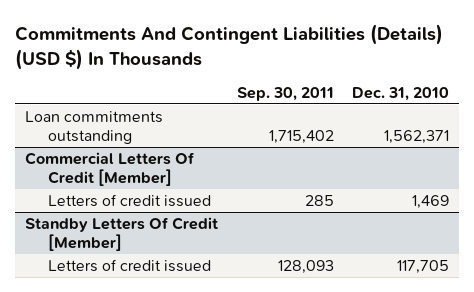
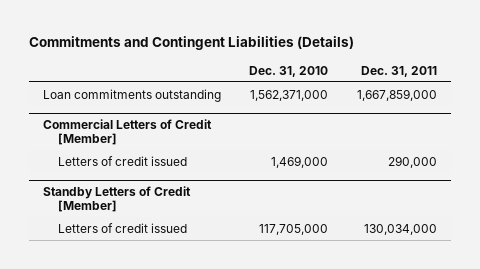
- Commitments And Contingent Liabilities (Details) (USD $) In Thousands
+ Commitments and Contingent Liabilities (Details)
- | Sep. 30, 2011 | Dec. 31, 2010
+ | Dec. 31, 2010 | Dec. 31, 2011
- Loan commitments outstanding | 1,715,402 | 1,562,371
- Commercial Letters Of Credit [Member]
- Letters of credit issued | 285 | 1,469
- Standby Letters Of Credit [Member]
- Letters of credit issued | 128,093 | 117,705
+ Loan commitments outstanding | 1,562,371,000 | 1,667,859,000
+ Commercial Letters of Credit [Member]
+ Letters of credit issued | 1,469,000 | 290,000
+ Standby Letters of Credit [Member]
+ Letters of credit issued | 117,705,000 | 130,034,000

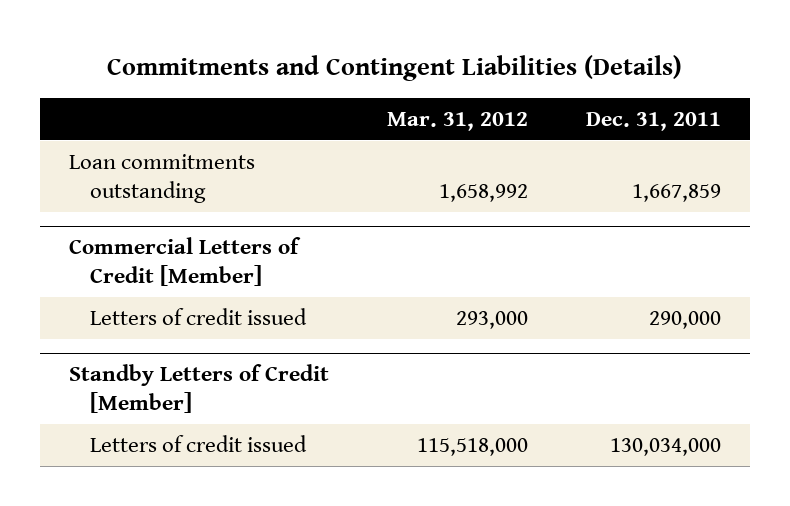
- | Dec. 31, 2010 | Dec. 31, 2011
+ | Mar. 31, 2012 | Dec. 31, 2011
- Loan commitments outstanding | 1,562,371,000 | 1,667,859,000
+ Loan commitments outstanding | 1,658,992 | 1,667,859

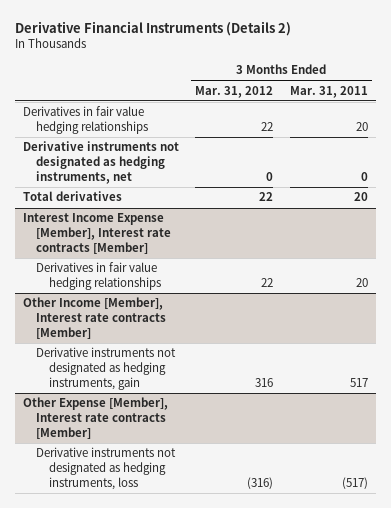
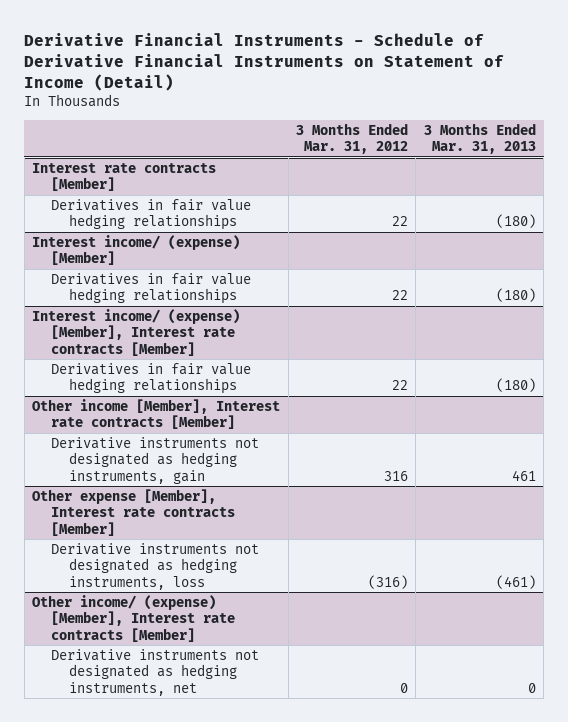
- Derivative Financial Instruments (Details 2)
+ Derivative Financial Instruments - Schedule of Derivative Financial Instruments on Statement of Income (Detail)
- | 3 Months Ended Mar. 31, 2012 | 3 Months Ended Mar. 31, 2011
+ | 3 Months Ended Mar. 31, 2012 | 3 Months Ended Mar. 31, 2013
+ Interest rate contracts [Member]
- Derivative instruments not designated as hedging instruments, net | 0 | 0
- Total derivatives | 22 | 20
- Interest Income Expense [Member], Interest rate contracts [Member]
+ Interest income/ (expense) [Member]
- Other Income [Member], Interest rate contracts [Member]
+ Interest income/ (expense) [Member], Interest rate contracts [Member]
+ Derivatives in fair value hedging relationships | 22 | (180)
+ Other income [Member], Interest rate contracts [Member]
- Other Expense [Member], Interest rate contracts [Member]
+ Other expense [Member], Interest rate contracts [Member]
+ Other income/ (expense) [Member], Interest rate contracts [Member]
+ Derivative instruments not designated as hedging instruments, net | 0 | 0

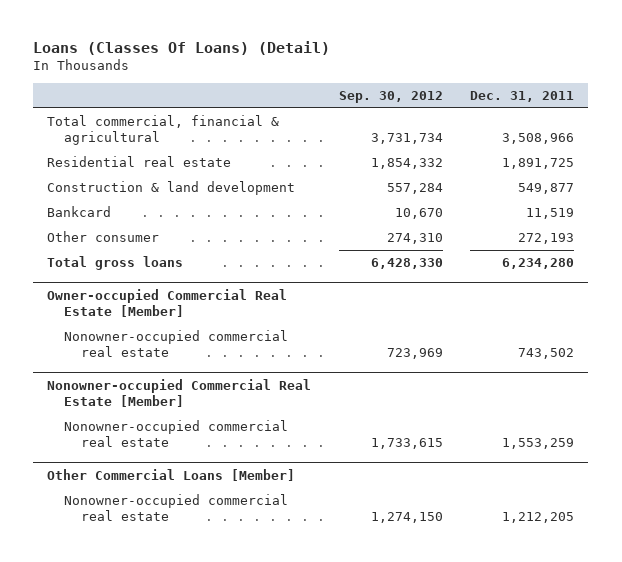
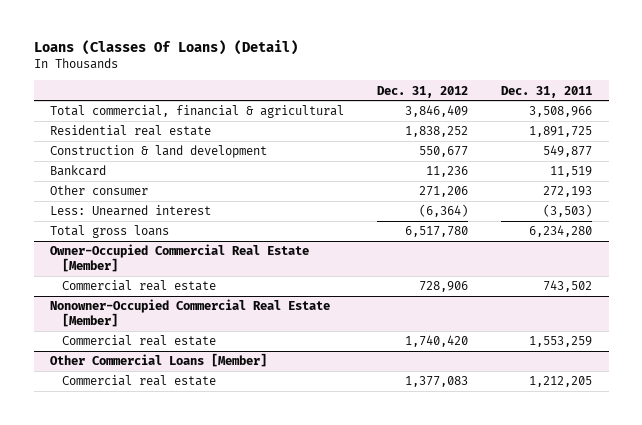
- | Sep. 30, 2012 | Dec. 31, 2011
+ | Dec. 31, 2012 | Dec. 31, 2011
+ Less: Unearned interest | (6,364) | (3,503)
- Owner-occupied Commercial Real Estate [Member]
- Nonowner-occupied commercial real estate | 723,969 | 743,502
- Nonowner-occupied Commercial Real Estate [Member]
- Nonowner-occupied commercial real estate | 1,733,615 | 1,553,259
+ Owner-Occupied Commercial Real Estate [Member]
+ Commercial real estate | 728,906 | 743,502
+ Nonowner-Occupied Commercial Real Estate [Member]
+ Commercial real estate | 1,740,420 | 1,553,259
@ Other Commercial Loans [Member]
- Nonowner-occupied commercial real estate | 1,274,150 | 1,212,205
+ Commercial real estate | 1,377,083 | 1,212,205

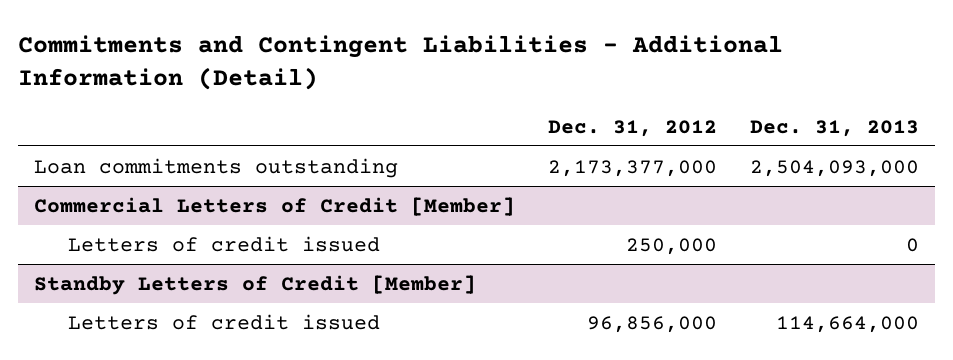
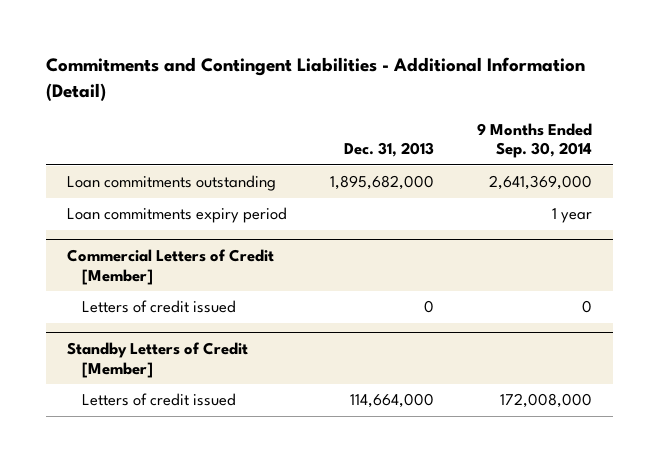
- | Dec. 31, 2012 | Dec. 31, 2013
+ | Dec. 31, 2013 | 9 Months Ended Sep. 30, 2014
- Loan commitments outstanding | 2,173,377,000 | 2,504,093,000
+ Loan commitments outstanding | 1,895,682,000 | 2,641,369,000
+ Loan commitments expiry period | | 1 year

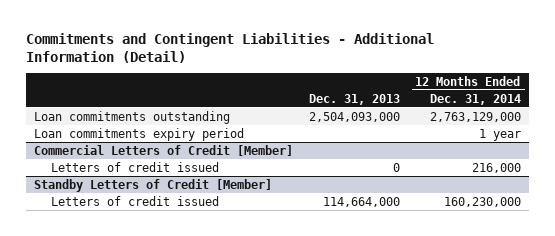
- | Dec. 31, 2013 | 9 Months Ended Sep. 30, 2014
+ | Dec. 31, 2013 | 12 Months Ended Dec. 31, 2014
- Loan commitments outstanding | 1,895,682,000 | 2,641,369,000
+ Loan commitments outstanding | 2,504,093,000 | 2,763,129,000

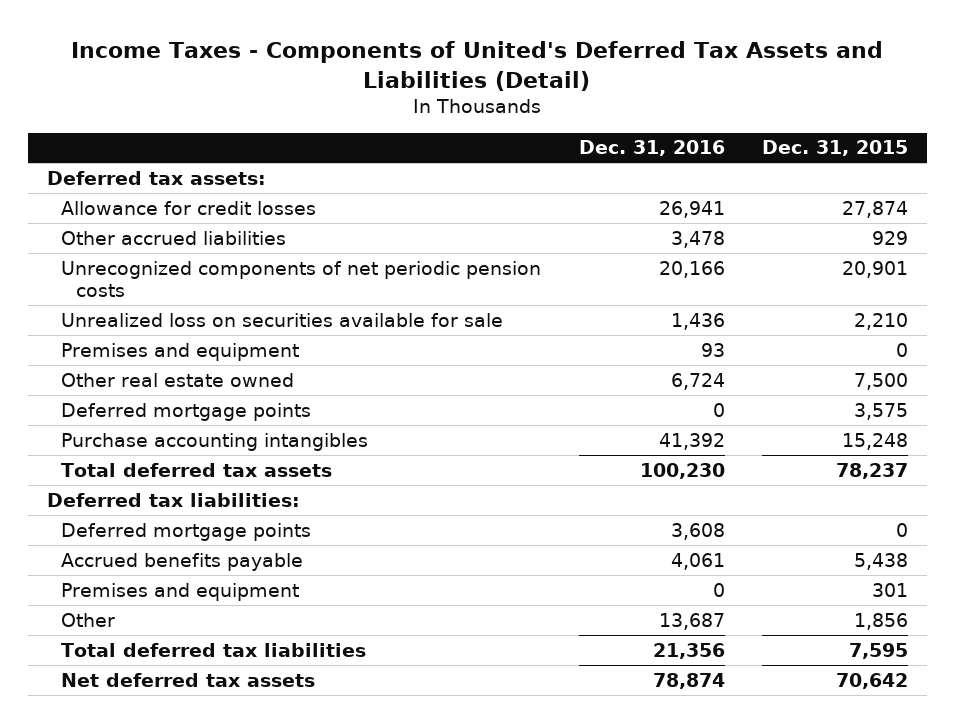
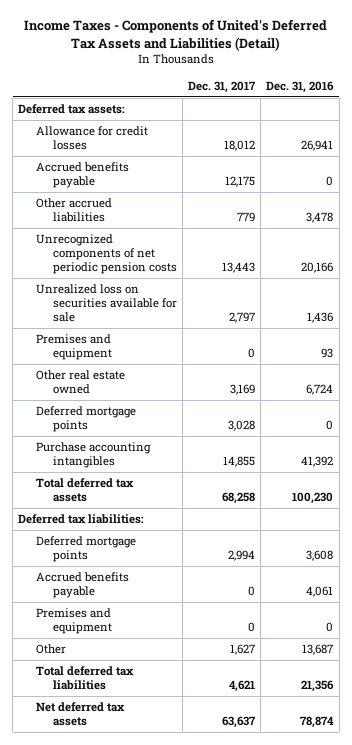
- | Dec. 31, 2016 | Dec. 31, 2015
+ | Dec. 31, 2017 | Dec. 31, 2016
+ Accrued benefits payable | 12,175 | 0

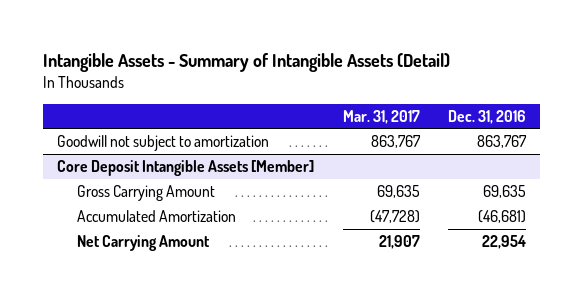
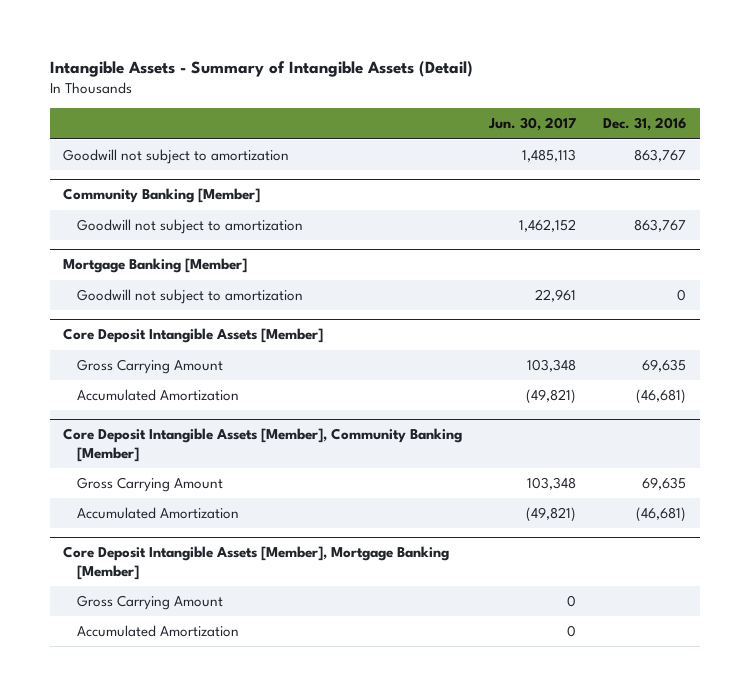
- | Mar. 31, 2017 | Dec. 31, 2016
+ | Jun. 30, 2017 | Dec. 31, 2016
+ Community Banking [Member]
+ Goodwill not subject to amortization | 1,462,152 | 863,767
+ Mortgage Banking [Member]
+ Goodwill not subject to amortization | 22,961 | 0
@ Core Deposit Intangible Assets [Member]
- Net Carrying Amount | 21,907 | 22,954
+ Core Deposit Intangible Assets [Member], Community Banking [Member]
+ Gross Carrying Amount | 103,348 | 69,635
+ Accumulated Amortization | (49,821) | (46,681)
+ Core Deposit Intangible Assets [Member], Mortgage Banking [Member]
+ Gross Carrying Amount | 0 |
+ Accumulated Amortization | 0 |

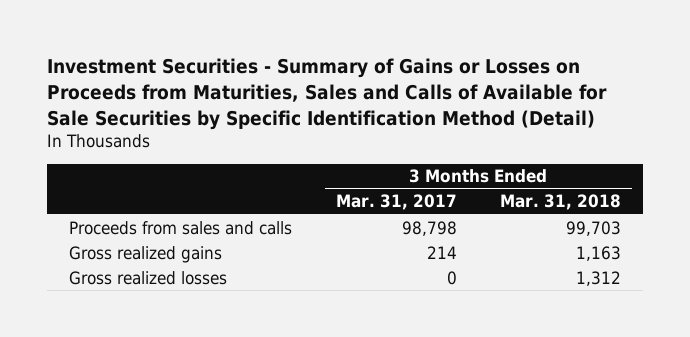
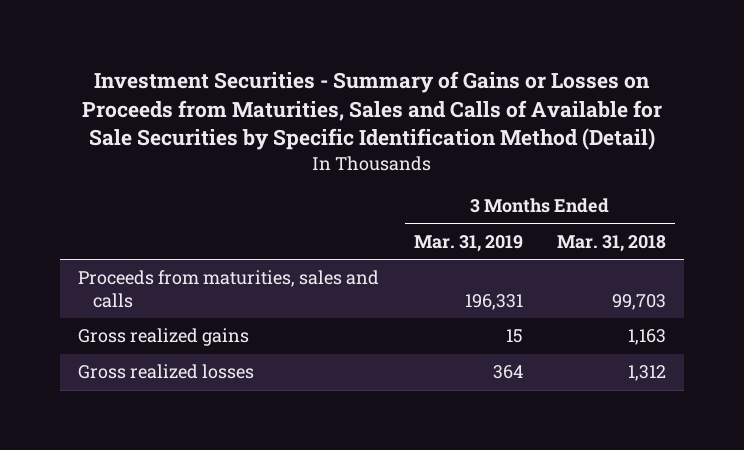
- | 3 Months Ended Mar. 31, 2017 | 3 Months Ended Mar. 31, 2018
+ | 3 Months Ended Mar. 31, 2019 | 3 Months Ended Mar. 31, 2018
- Proceeds from sales and calls | 98,798 | 99,703
+ Proceeds from maturities, sales and calls | 196,331 | 99,703

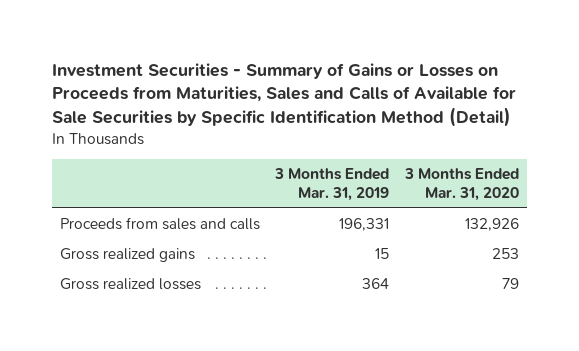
- | 3 Months Ended Mar. 31, 2019 | 3 Months Ended Mar. 31, 2018
+ | 3 Months Ended Mar. 31, 2019 | 3 Months Ended Mar. 31, 2020
- Proceeds from maturities, sales and calls | 196,331 | 99,703
+ Proceeds from sales and calls | 196,331 | 132,926

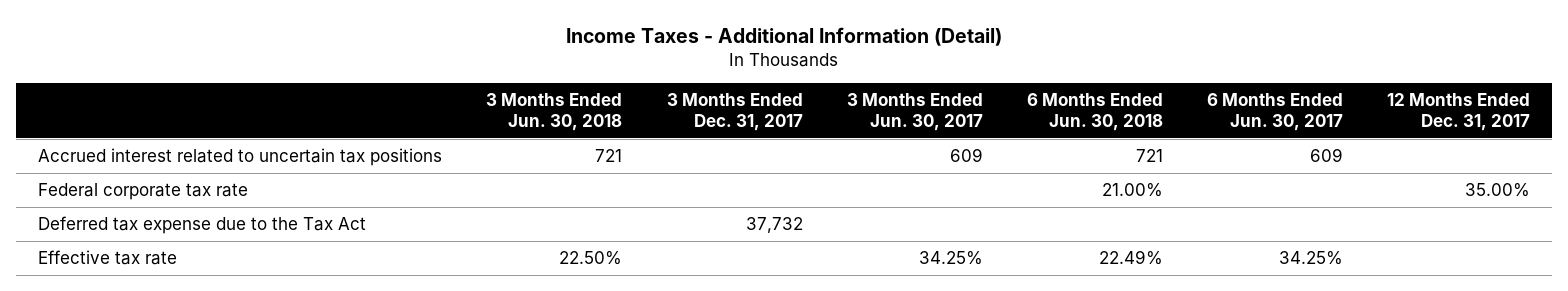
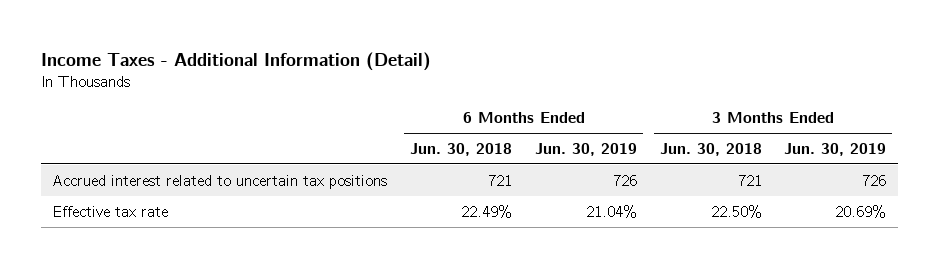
- | 3 Months Ended Jun. 30, 2018 | 3 Months Ended Dec. 31, 2017 | 3 Months Ended Jun. 30, 2017 | 6 Months Ended Jun. 30, 2018 | 6 Months Ended Jun. 30, 2017 | 12 Months Ended Dec. 31, 2017
+ | 6 Months Ended Jun. 30, 2018 | 6 Months Ended Jun. 30, 2019 | 3 Months Ended Jun. 30, 2018 | 3 Months Ended Jun. 30, 2019
- Federal corporate tax rate | | | | 21.00% | | 35.00%
- Deferred tax expense due to the Tax Act | | 37,732 | | | |

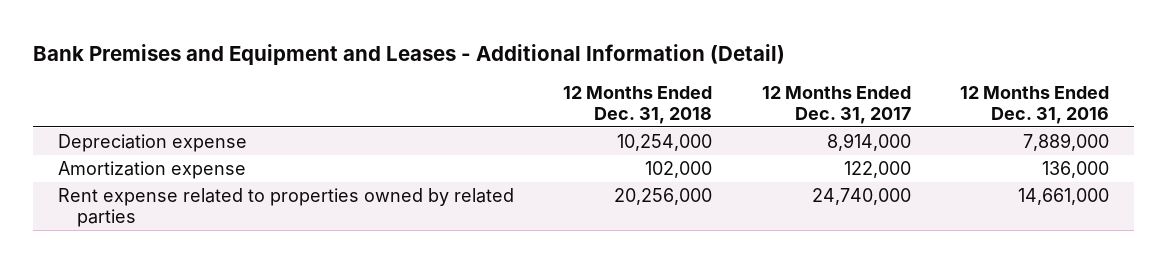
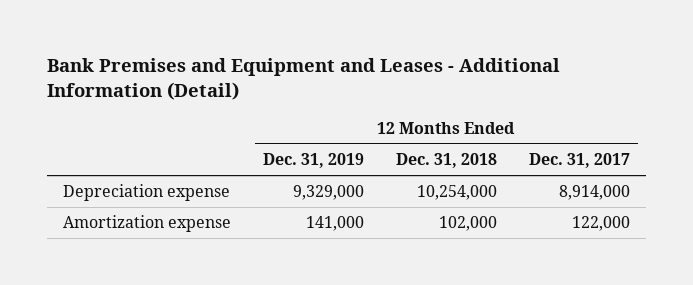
- | 12 Months Ended Dec. 31, 2018 | 12 Months Ended Dec. 31, 2017 | 12 Months Ended Dec. 31, 2016
+ | 12 Months Ended Dec. 31, 2019 | 12 Months Ended Dec. 31, 2018 | 12 Months Ended Dec. 31, 2017
- Rent expense related to properties owned by related parties | 20,256,000 | 24,740,000 | 14,661,000

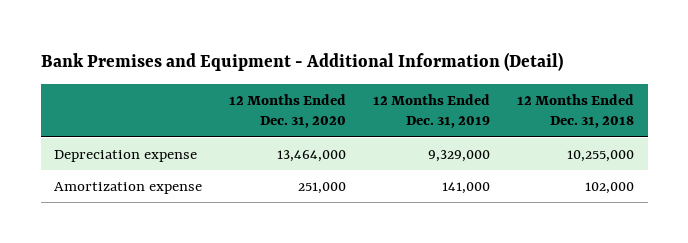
- Bank Premises and Equipment and Leases - Additional Information (Detail)
+ Bank Premises and Equipment - Additional Information (Detail)
- | 12 Months Ended Dec. 31, 2019 | 12 Months Ended Dec. 31, 2018 | 12 Months Ended Dec. 31, 2017
+ | 12 Months Ended Dec. 31, 2020 | 12 Months Ended Dec. 31, 2019 | 12 Months Ended Dec. 31, 2018
- Depreciation expense | 9,329,000 | 10,254,000 | 8,914,000
+ Depreciation expense | 13,464,000 | 9,329,000 | 10,255,000

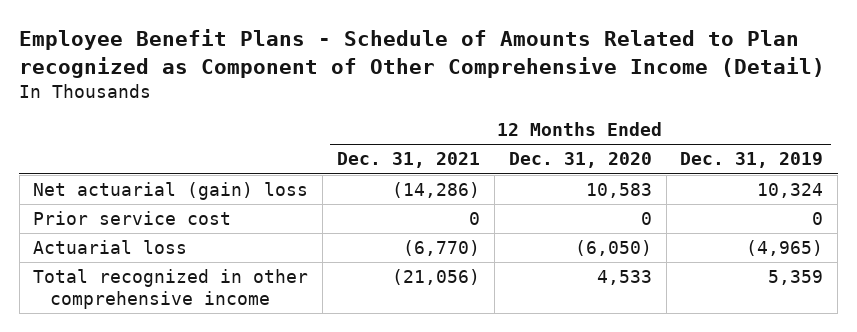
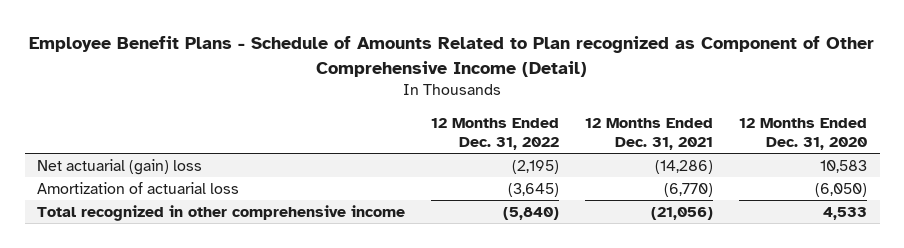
- | 12 Months Ended Dec. 31, 2021 | 12 Months Ended Dec. 31, 2020 | 12 Months Ended Dec. 31, 2019
+ | 12 Months Ended Dec. 31, 2022 | 12 Months Ended Dec. 31, 2021 | 12 Months Ended Dec. 31, 2020
- Prior service cost | 0 | 0 | 0
- Actuarial loss | (6,770) | (6,050) | (4,965)
+ Amortization of actuarial loss | (3,645) | (6,770) | (6,050)

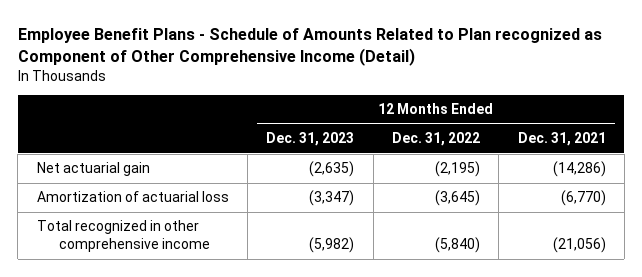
- | 12 Months Ended Dec. 31, 2022 | 12 Months Ended Dec. 31, 2021 | 12 Months Ended Dec. 31, 2020
+ | 12 Months Ended Dec. 31, 2023 | 12 Months Ended Dec. 31, 2022 | 12 Months Ended Dec. 31, 2021
- Net actuarial (gain) loss | (2,195) | (14,286) | 10,583
+ Net actuarial gain | (2,635) | (2,195) | (14,286)

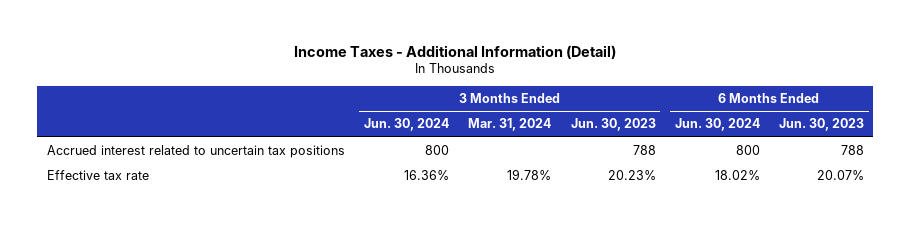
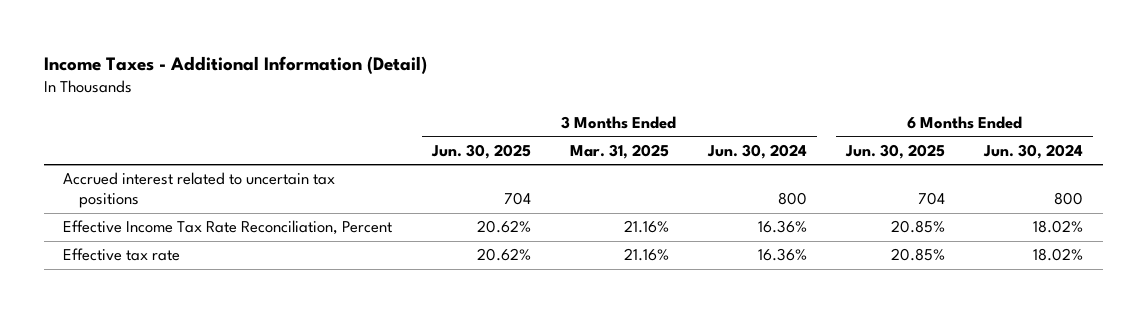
- | 3 Months Ended Jun. 30, 2024 | 3 Months Ended Mar. 31, 2024 | 3 Months Ended Jun. 30, 2023 | 6 Months Ended Jun. 30, 2024 | 6 Months Ended Jun. 30, 2023
+ | 3 Months Ended Jun. 30, 2025 | 3 Months Ended Mar. 31, 2025 | 3 Months Ended Jun. 30, 2024 | 6 Months Ended Jun. 30, 2025 | 6 Months Ended Jun. 30, 2024
+ Effective Income Tax Rate Reconciliation, Percent | 20.62% | 21.16% | 16.36% | 20.85% | 18.02%

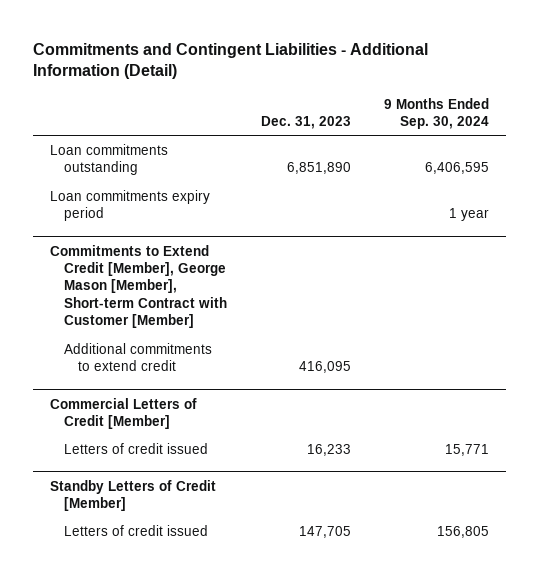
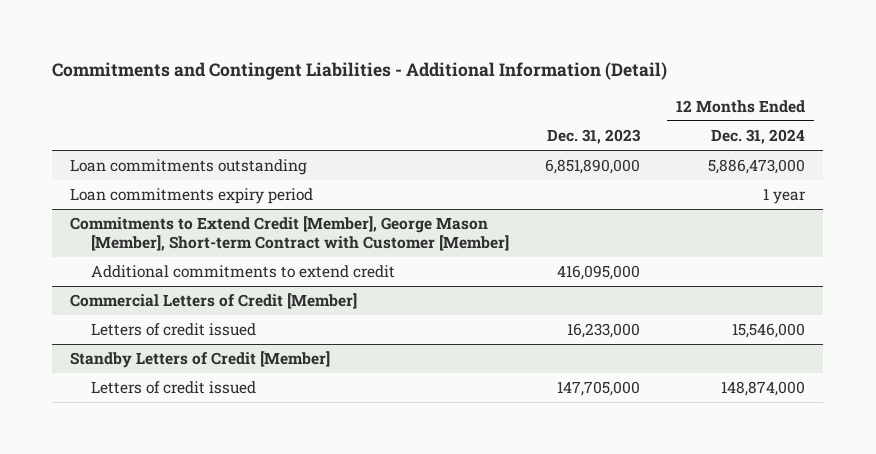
- | Dec. 31, 2023 | 9 Months Ended Sep. 30, 2024
+ | Dec. 31, 2023 | 12 Months Ended Dec. 31, 2024
- Loan commitments outstanding | 6,851,890 | 6,406,595
+ Loan commitments outstanding | 6,851,890,000 | 5,886,473,000
@ Commitments to Extend Credit [Member], George Mason [Member], Short-term Contract with Customer [Member]
- Additional commitments to extend credit | 416,095 |
+ Additional commitments to extend credit | 416,095,000 |
@ Commercial Letters of Credit [Member]
- Letters of credit issued | 16,233 | 15,771
+ Letters of credit issued | 16,233,000 | 15,546,000
@ Standby Letters of Credit [Member]
- Letters of credit issued | 147,705 | 156,805
+ Letters of credit issued | 147,705,000 | 148,874,000

